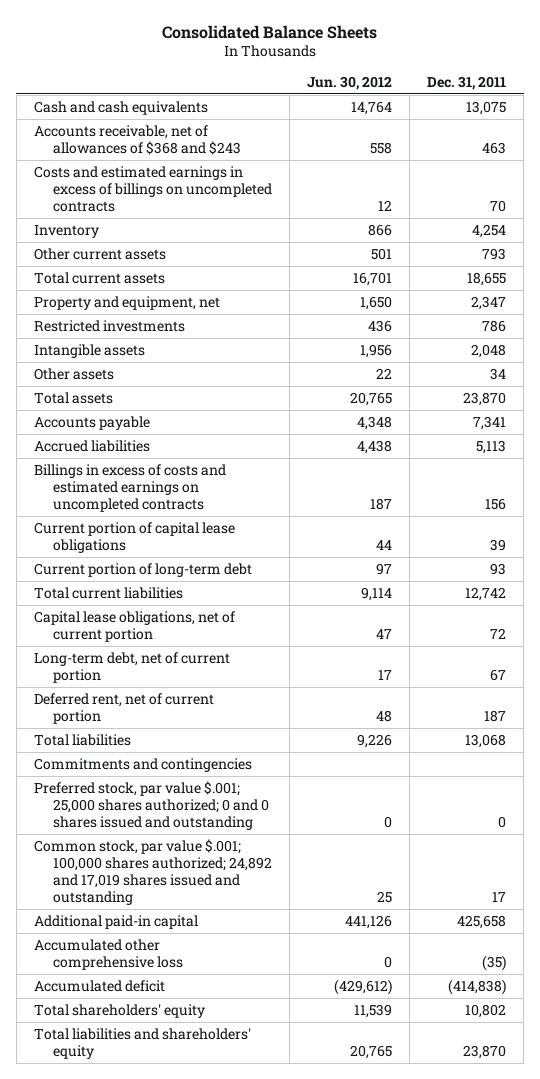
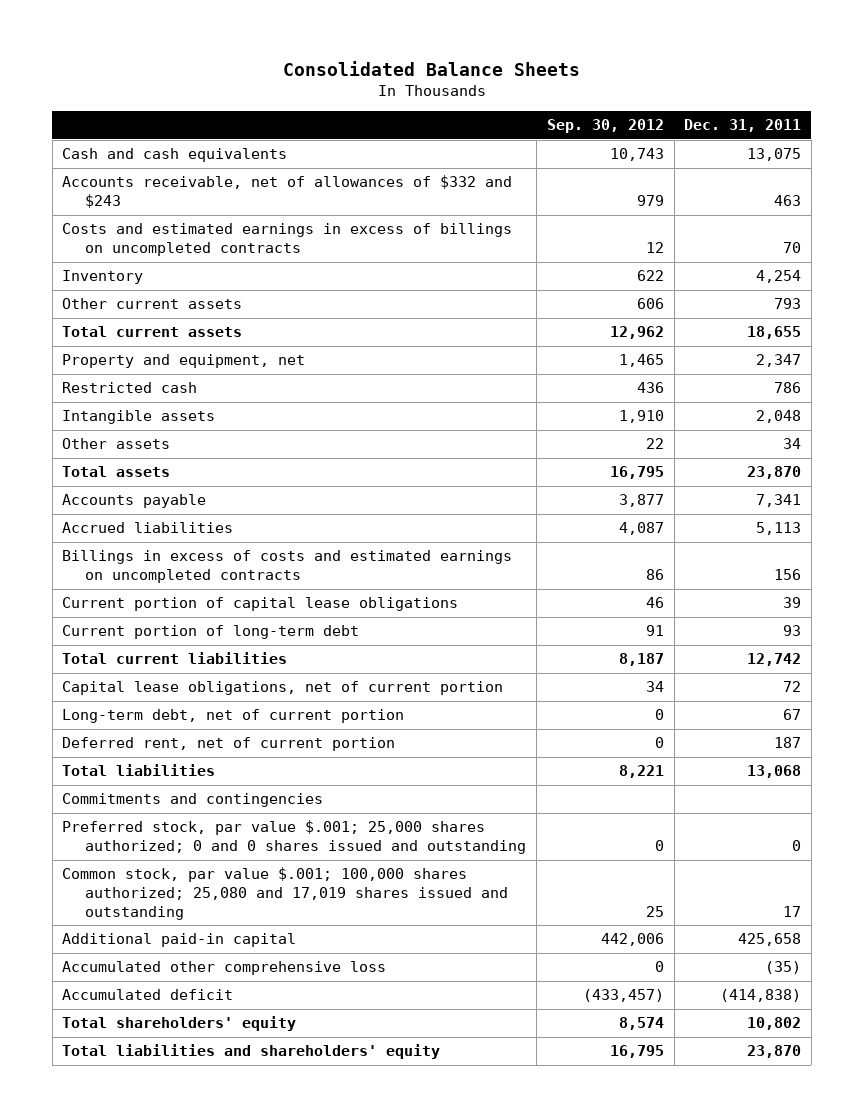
- | Jun. 30, 2012 | Dec. 31, 2011
+ | Sep. 30, 2012 | Dec. 31, 2011
- Accounts receivable, net of allowances of $368 and $243 | 558 | 463
+ Accounts receivable, net of allowances of $332 and $243 | 979 | 463
- Restricted investments | 436 | 786
+ Restricted cash | 436 | 786
- Common stock, par value $.001; 100,000 shares authorized; 24,892 and 17,019 shares issued and outstanding | 25 | 17
+ Common stock, par value $.001; 100,000 shares authorized; 25,080 and 17,019 shares issued and outstanding | 25 | 17

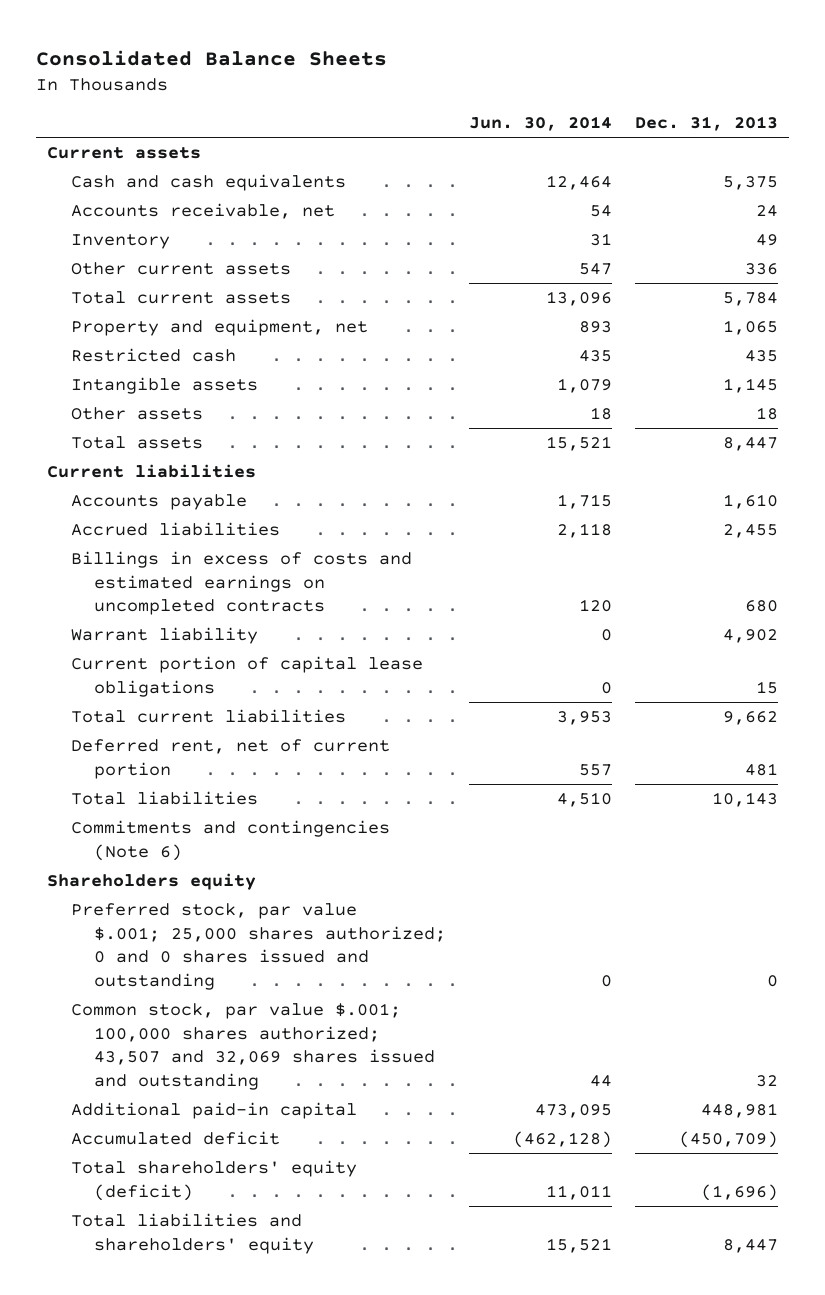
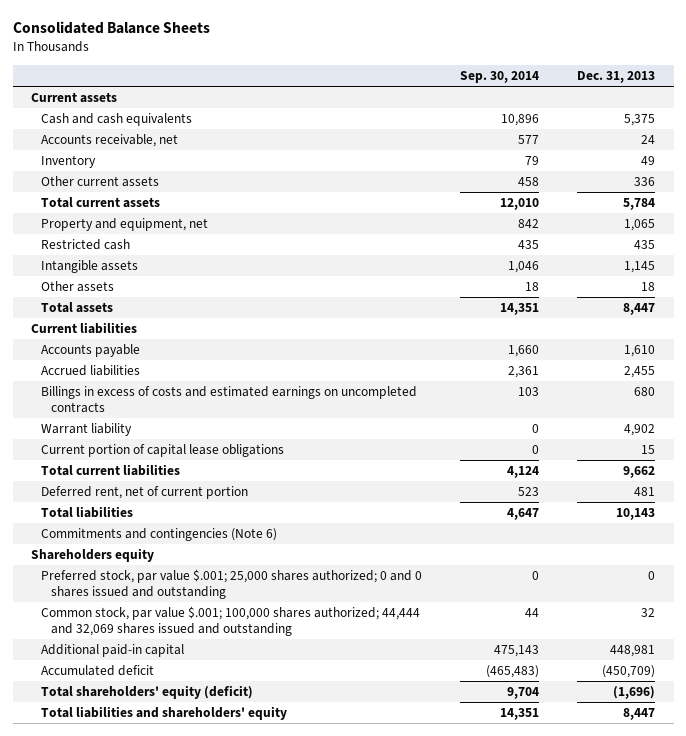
- | Jun. 30, 2014 | Dec. 31, 2013
+ | Sep. 30, 2014 | Dec. 31, 2013
- Common stock, par value $.001; 100,000 shares authorized; 43,507 and 32,069 shares issued and outstanding | 44 | 32
+ Common stock, par value $.001; 100,000 shares authorized; 44,444 and 32,069 shares issued and outstanding | 44 | 32

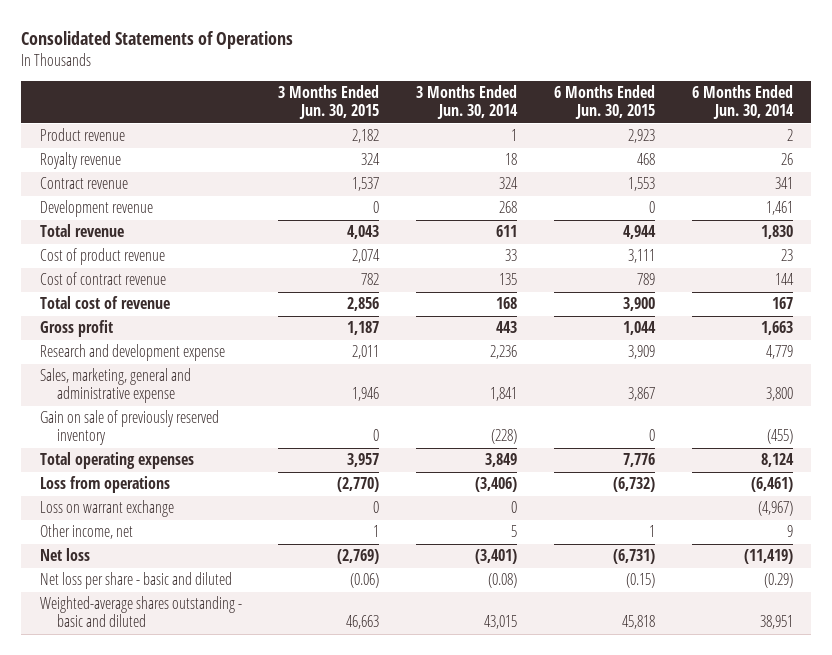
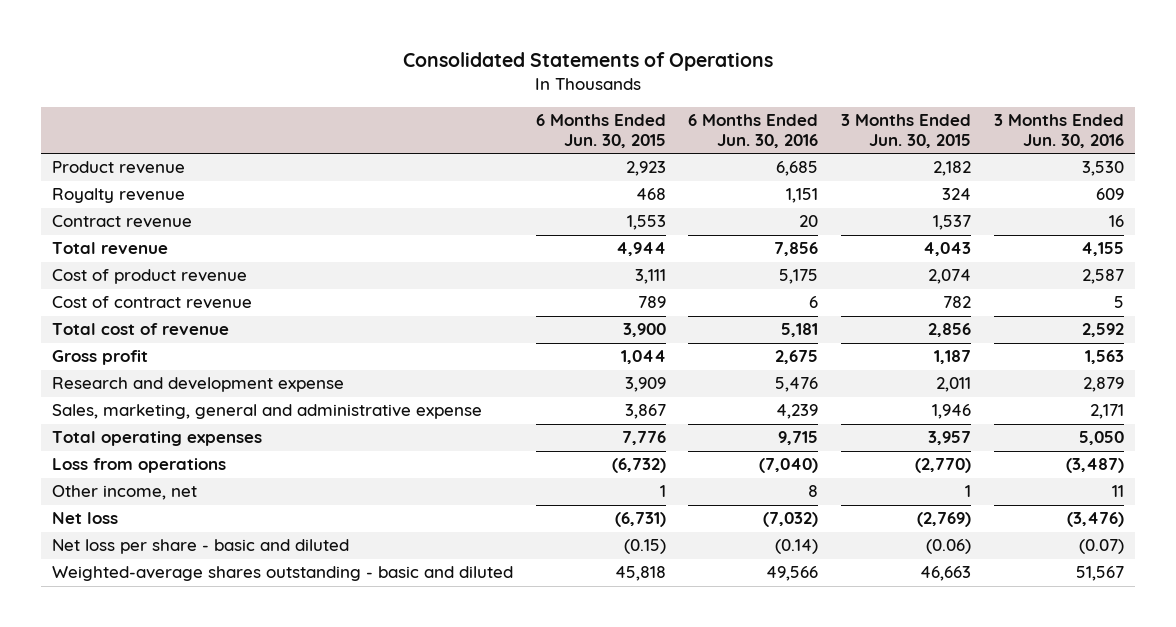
- | 3 Months Ended Jun. 30, 2015 | 3 Months Ended Jun. 30, 2014 | 6 Months Ended Jun. 30, 2015 | 6 Months Ended Jun. 30, 2014
+ | 6 Months Ended Jun. 30, 2015 | 6 Months Ended Jun. 30, 2016 | 3 Months Ended Jun. 30, 2015 | 3 Months Ended Jun. 30, 2016
- Development revenue | 0 | 268 | 0 | 1,461
- Gain on sale of previously reserved inventory | 0 | (228) | 0 | (455)
- Loss on warrant exchange | 0 | 0 | | (4,967)

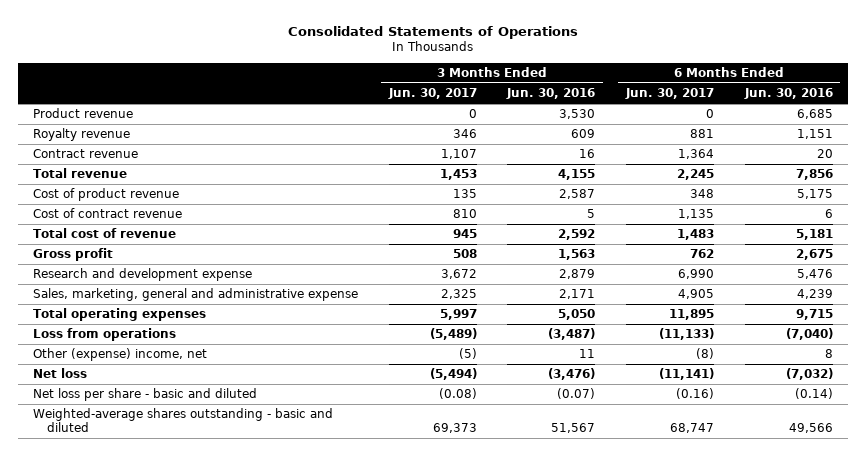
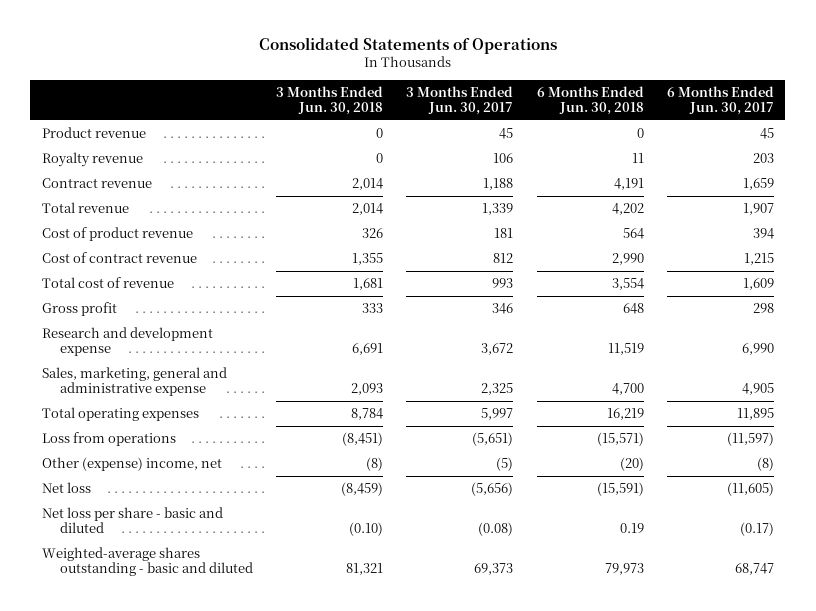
- | 3 Months Ended Jun. 30, 2017 | 3 Months Ended Jun. 30, 2016 | 6 Months Ended Jun. 30, 2017 | 6 Months Ended Jun. 30, 2016
+ | 3 Months Ended Jun. 30, 2018 | 3 Months Ended Jun. 30, 2017 | 6 Months Ended Jun. 30, 2018 | 6 Months Ended Jun. 30, 2017
- Product revenue | 0 | 3,530 | 0 | 6,685
- Royalty revenue | 346 | 609 | 881 | 1,151
- Contract revenue | 1,107 | 16 | 1,364 | 20
- Total revenue | 1,453 | 4,155 | 2,245 | 7,856
- Cost of product revenue | 135 | 2,587 | 348 | 5,175
- Cost of contract revenue | 810 | 5 | 1,135 | 6
- Total cost of revenue | 945 | 2,592 | 1,483 | 5,181
- Gross profit | 508 | 1,563 | 762 | 2,675
+ Product revenue | 0 | 45 | 0 | 45
+ Royalty revenue | 0 | 106 | 11 | 203
+ Contract revenue | 2,014 | 1,188 | 4,191 | 1,659
+ Total revenue | 2,014 | 1,339 | 4,202 | 1,907
+ Cost of product revenue | 326 | 181 | 564 | 394
+ Cost of contract revenue | 1,355 | 812 | 2,990 | 1,215
+ Total cost of revenue | 1,681 | 993 | 3,554 | 1,609
+ Gross profit | 333 | 346 | 648 | 298
- Loss from operations | (5,489) | (3,487) | (11,133) | (7,040)
+ Loss from operations | (8,451) | (5,651) | (15,571) | (11,597)
- Net loss | (5,494) | (3,476) | (11,141) | (7,032)
- Net loss per share - basic and diluted | (0.08) | (0.07) | (0.16) | (0.14)
+ Net loss | (8,459) | (5,656) | (15,591) | (11,605)
+ Net loss per share - basic and diluted | (0.10) | (0.08) | 0.19 | (0.17)

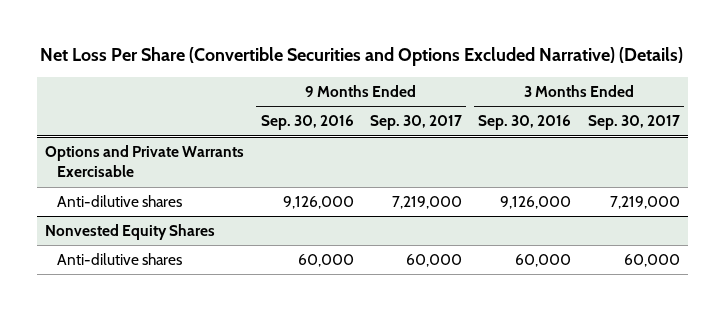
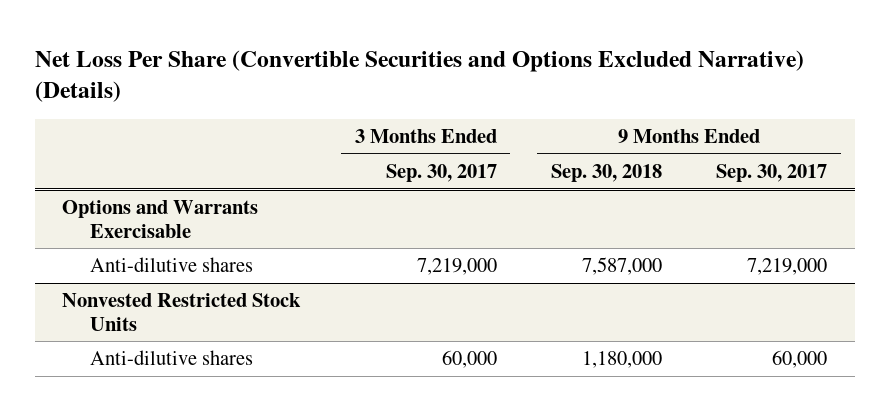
- | 9 Months Ended Sep. 30, 2016 | 9 Months Ended Sep. 30, 2017 | 3 Months Ended Sep. 30, 2016 | 3 Months Ended Sep. 30, 2017
+ | 3 Months Ended Sep. 30, 2017 | 9 Months Ended Sep. 30, 2018 | 9 Months Ended Sep. 30, 2017
- Options and Private Warrants Exercisable
+ Options and Warrants Exercisable
- Nonvested Equity Shares
+ Nonvested Restricted Stock Units

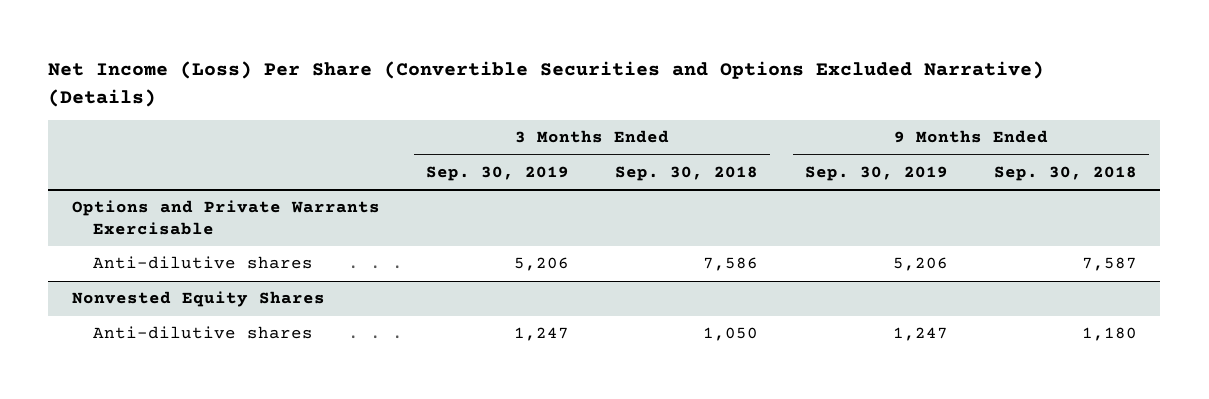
- Net Loss Per Share (Convertible Securities and Options Excluded Narrative) (Details)
+ Net Income (Loss) Per Share (Convertible Securities and Options Excluded Narrative) (Details)
- | 3 Months Ended Sep. 30, 2017 | 9 Months Ended Sep. 30, 2018 | 9 Months Ended Sep. 30, 2017
+ | 3 Months Ended Sep. 30, 2019 | 3 Months Ended Sep. 30, 2018 | 9 Months Ended Sep. 30, 2019 | 9 Months Ended Sep. 30, 2018
- Options and Warrants Exercisable
- Anti-dilutive shares | 7,219,000 | 7,587,000 | 7,219,000
- Nonvested Restricted Stock Units
- Anti-dilutive shares | 60,000 | 1,180,000 | 60,000
+ Options and Private Warrants Exercisable
+ Anti-dilutive shares | 5,206 | 7,586 | 5,206 | 7,587
+ Nonvested Equity Shares
+ Anti-dilutive shares | 1,247 | 1,050 | 1,247 | 1,180

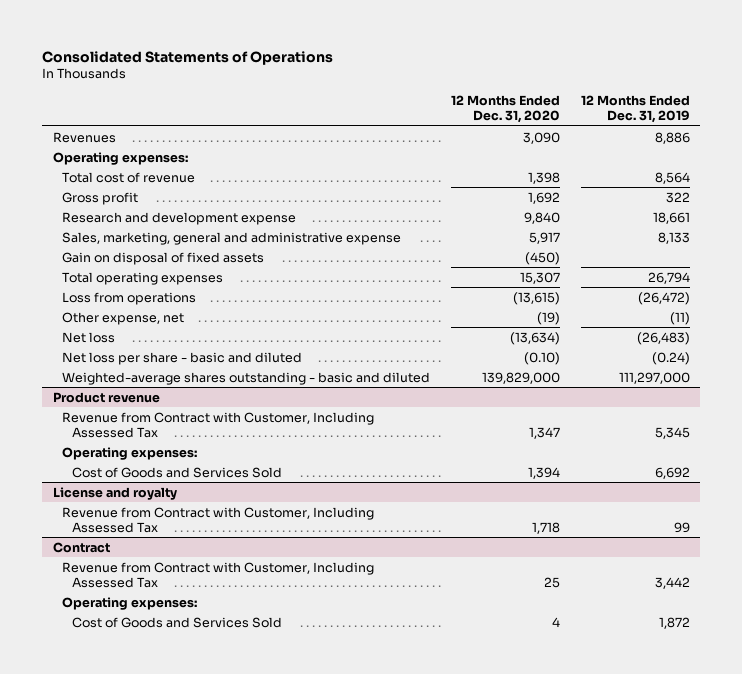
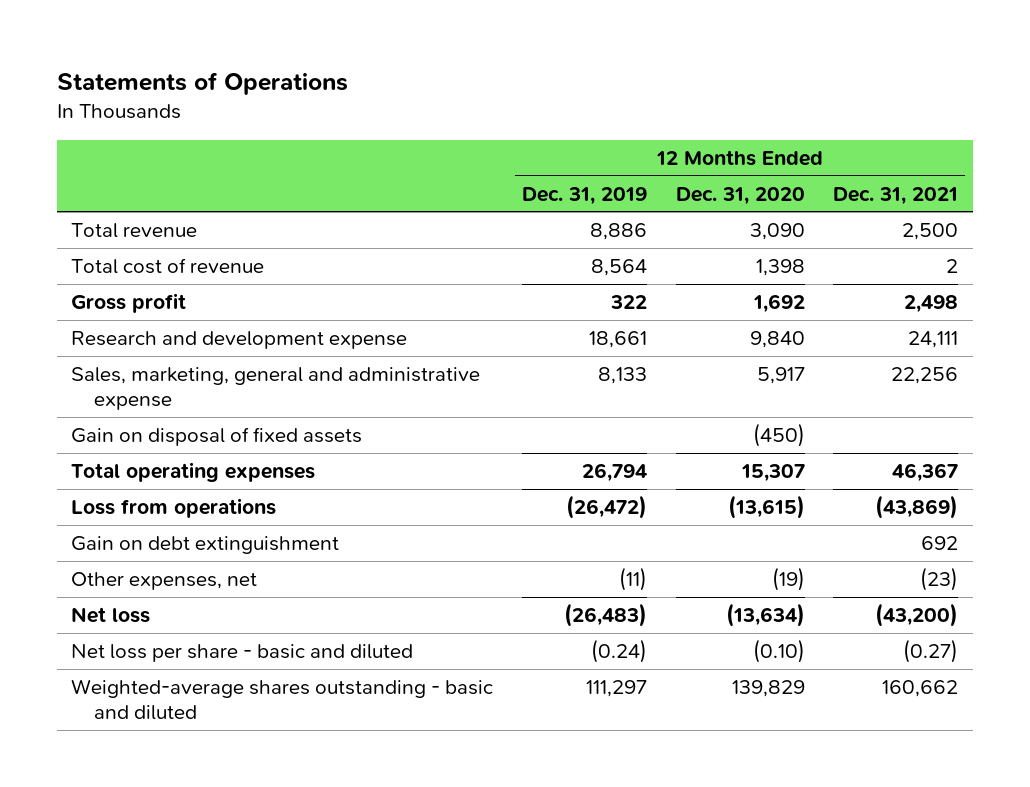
- Consolidated Statements of Operations
+ Statements of Operations
- | 12 Months Ended Dec. 31, 2020 | 12 Months Ended Dec. 31, 2019
+ | 12 Months Ended Dec. 31, 2019 | 12 Months Ended Dec. 31, 2020 | 12 Months Ended Dec. 31, 2021
- Revenues | 3,090 | 8,886
- Operating expenses:
+ Total revenue | 8,886 | 3,090 | 2,500
- Other expense, net | (19) | (11)
+ Gain on debt extinguishment | | | 692
+ Other expenses, net | (11) | (19) | (23)
- Weighted-average shares outstanding - basic and diluted | 139,829,000 | 111,297,000
- Product revenue
- Revenue from Contract with Customer, Including Assessed Tax | 1,347 | 5,345
- Operating expenses:
- Cost of Goods and Services Sold | 1,394 | 6,692
- License and royalty
- Revenue from Contract with Customer, Including Assessed Tax | 1,718 | 99
- Contract
- Revenue from Contract with Customer, Including Assessed Tax | 25 | 3,442
- Operating expenses:
- Cost of Goods and Services Sold | 4 | 1,872
+ Weighted-average shares outstanding - basic and diluted | 111,297 | 139,829 | 160,662

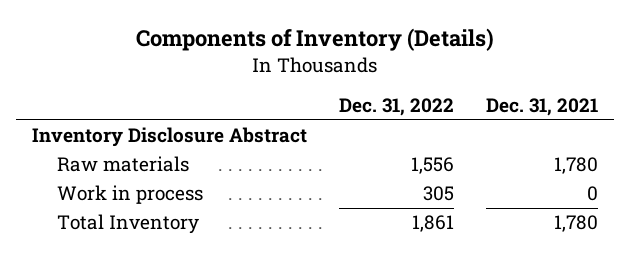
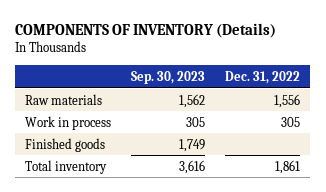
- Components of Inventory (Details)
+ COMPONENTS OF INVENTORY (Details)
- | Dec. 31, 2022 | Dec. 31, 2021
+ | Sep. 30, 2023 | Dec. 31, 2022
- Inventory Disclosure Abstract
- Total Inventory | 1,861 | 1,780
+ Finished goods | 1,749 |
+ Total inventory | 3,616 | 1,861

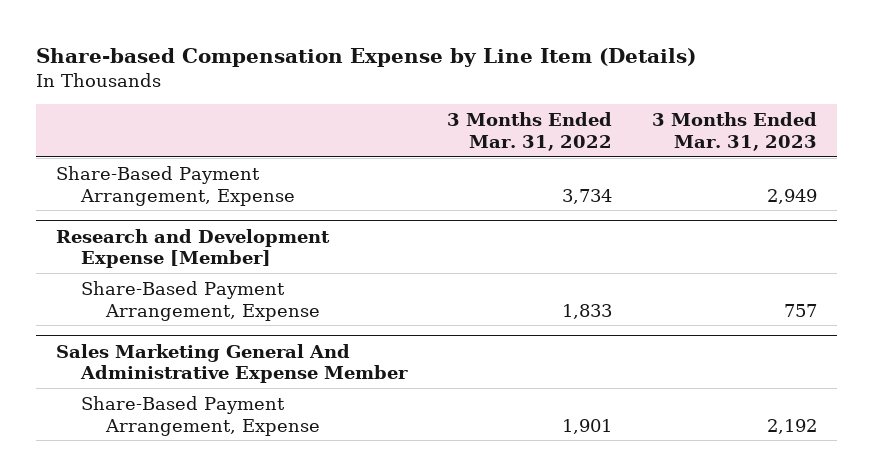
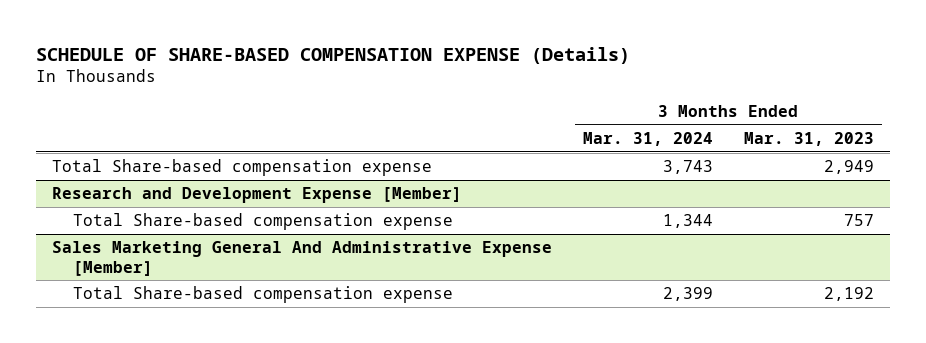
- Share-based Compensation Expense by Line Item (Details)
+ SCHEDULE OF SHARE-BASED COMPENSATION EXPENSE (Details)
- | 3 Months Ended Mar. 31, 2022 | 3 Months Ended Mar. 31, 2023
+ | 3 Months Ended Mar. 31, 2024 | 3 Months Ended Mar. 31, 2023
- Share-Based Payment Arrangement, Expense | 3,734 | 2,949
+ Total Share-based compensation expense | 3,743 | 2,949
@ Research and Development Expense [Member]
- Share-Based Payment Arrangement, Expense | 1,833 | 757
- Sales Marketing General And Administrative Expense Member
- Share-Based Payment Arrangement, Expense | 1,901 | 2,192
@ Research and Development Expense [Member]
+ Total Share-based compensation expense | 1,344 | 757
+ Sales Marketing General And Administrative Expense [Member]
+ Total Share-based compensation expense | 2,399 | 2,192

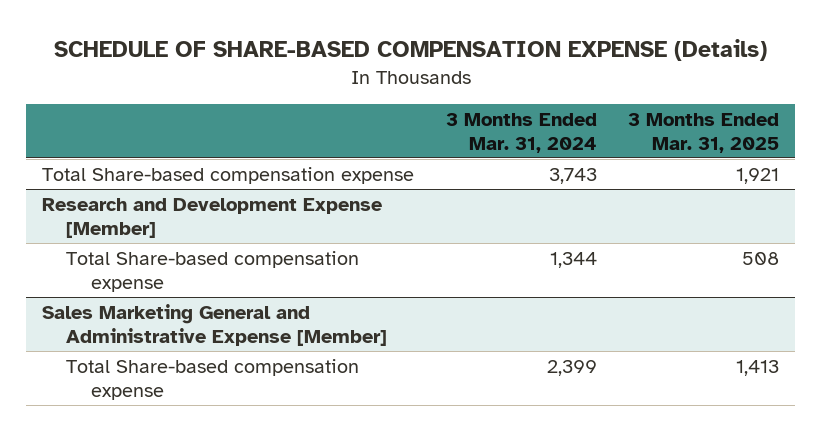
- | 3 Months Ended Mar. 31, 2024 | 3 Months Ended Mar. 31, 2023
+ | 3 Months Ended Mar. 31, 2024 | 3 Months Ended Mar. 31, 2025
- Sales Marketing General And Administrative Expense [Member]
+ Sales Marketing General and Administrative Expense [Member]

